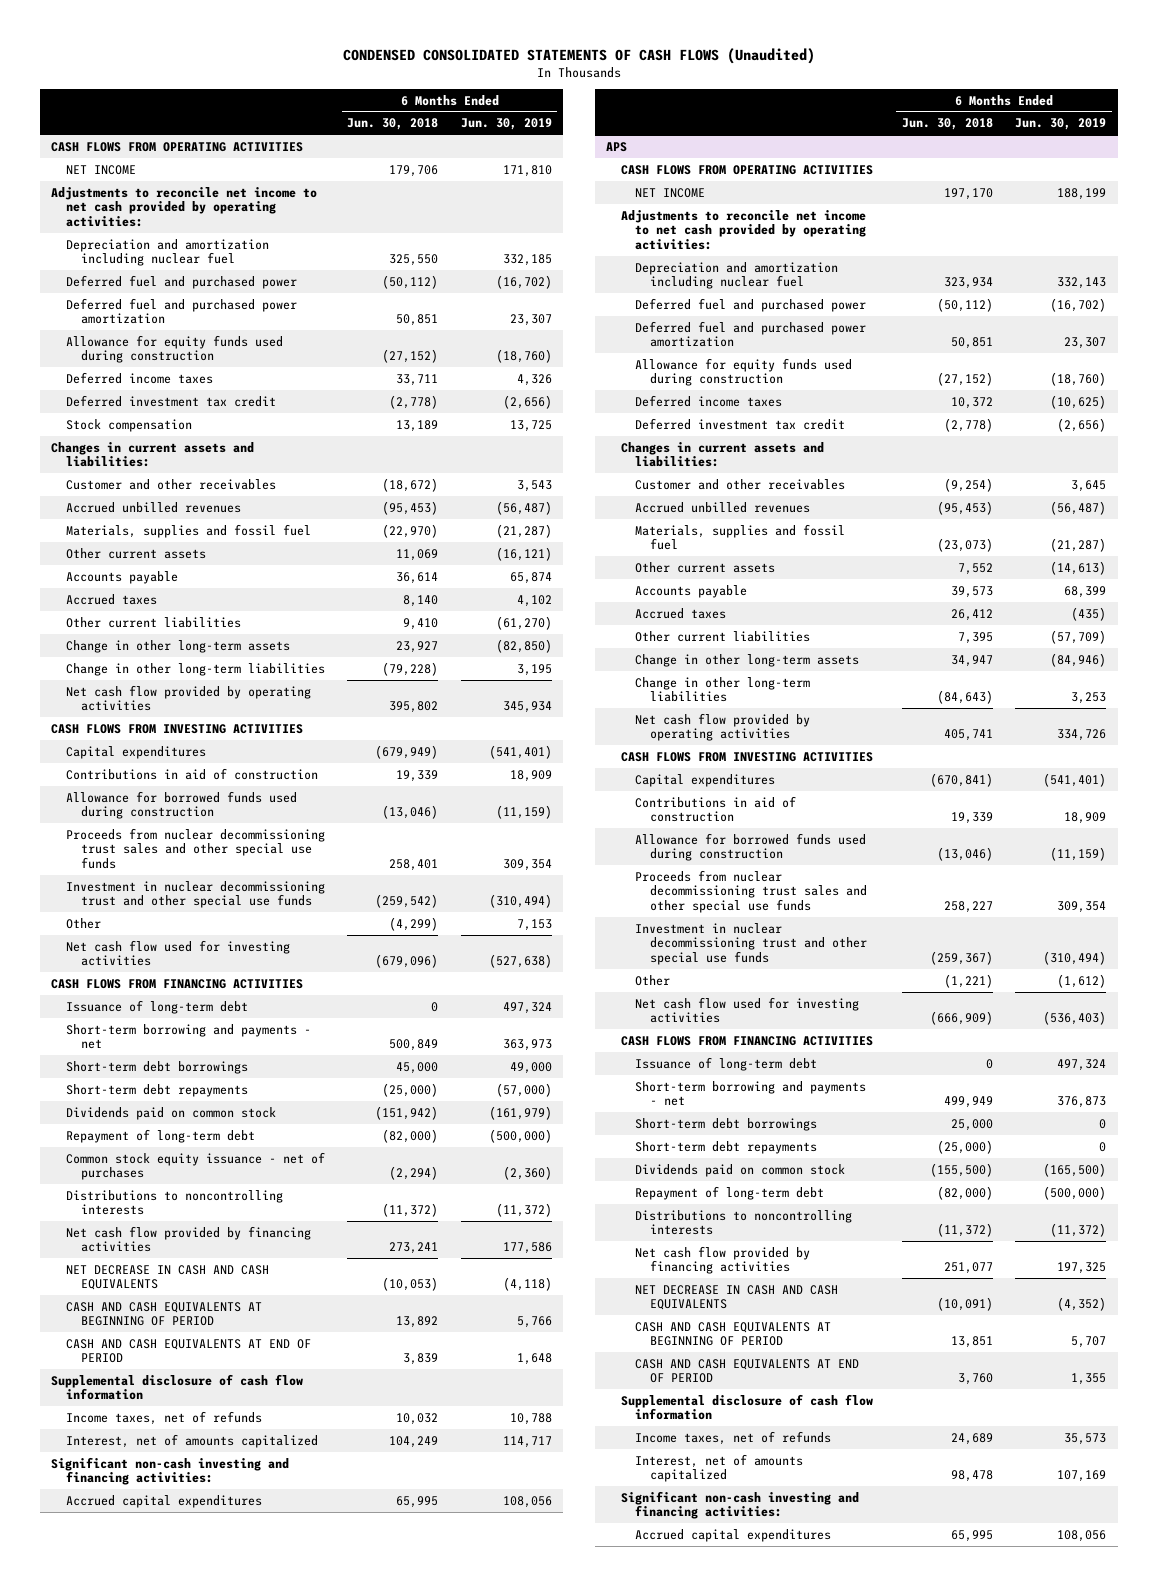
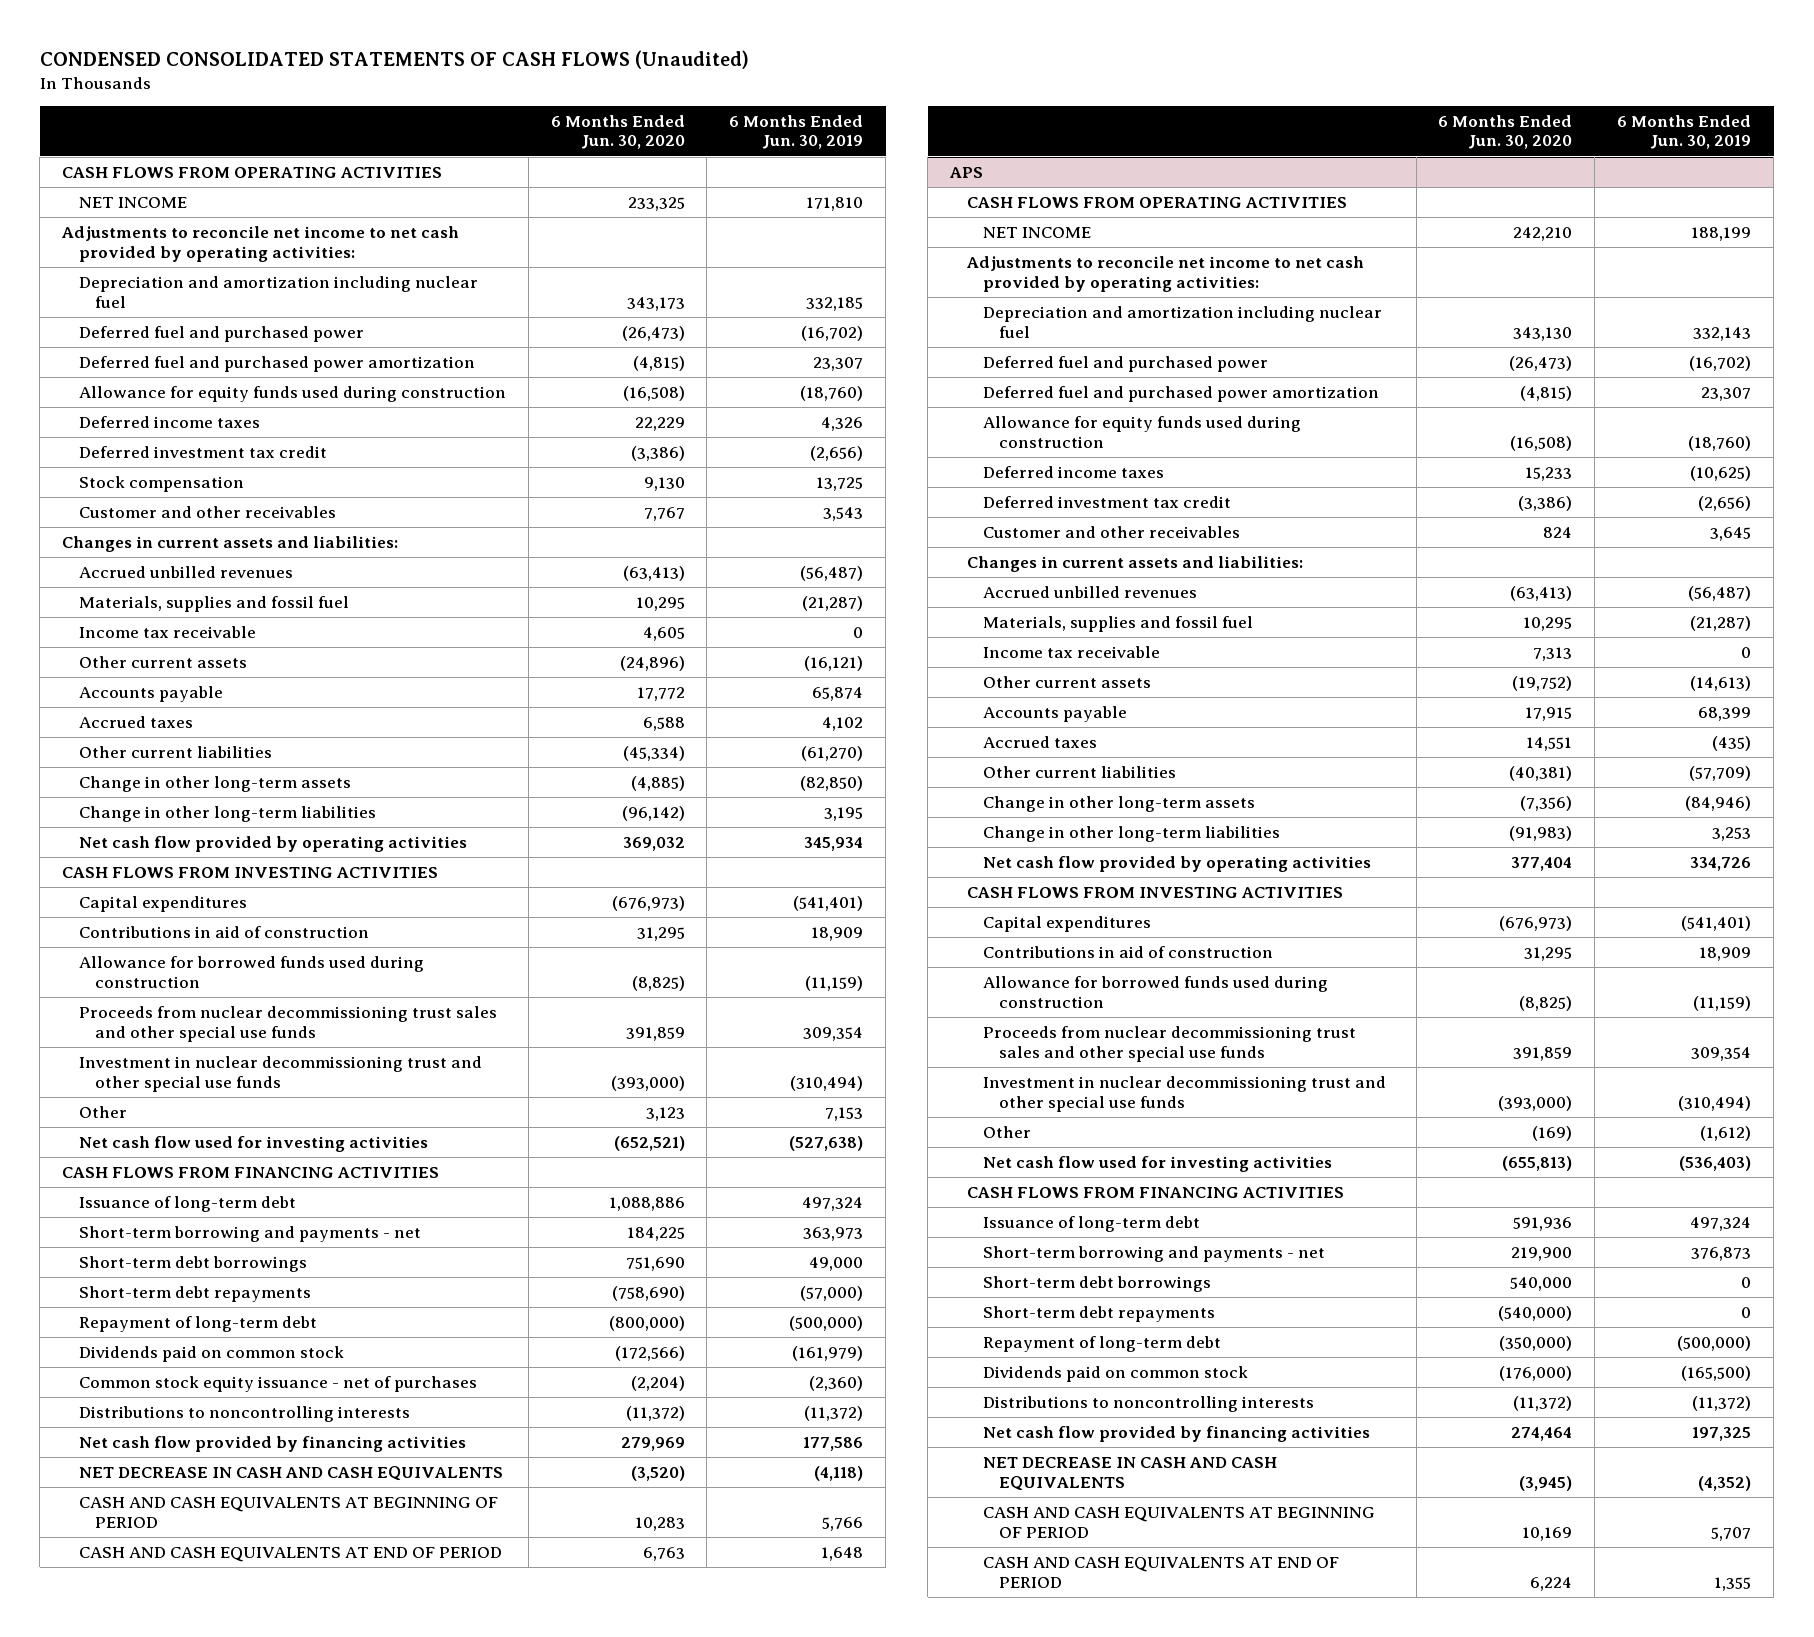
- | 6 Months Ended Jun. 30, 2018 | 6 Months Ended Jun. 30, 2019
+ | 6 Months Ended Jun. 30, 2020 | 6 Months Ended Jun. 30, 2019
moved down: Changes in current assets and liabilities:
+ Income tax receivable | 4,605 | 0
moved down: Dividends paid on common stock | (172,566) | (161,979)
- Supplemental disclosure of cash flow information
- Income taxes, net of refunds | 10,032 | 10,788
- Interest, net of amounts capitalized | 104,249 | 114,717
- Significant non-cash investing and financing activities:
- Accrued capital expenditures | 65,995 | 108,056
@ APS
moved down: Changes in current assets and liabilities:
+ Income tax receivable | 7,313 | 0
moved down: Dividends paid on common stock | (176,000) | (165,500)
- Supplemental disclosure of cash flow information
- Income taxes, net of refunds | 24,689 | 35,573
- Interest, net of amounts capitalized | 98,478 | 107,169
- Significant non-cash investing and financing activities:
- Accrued capital expenditures | 65,995 | 108,056

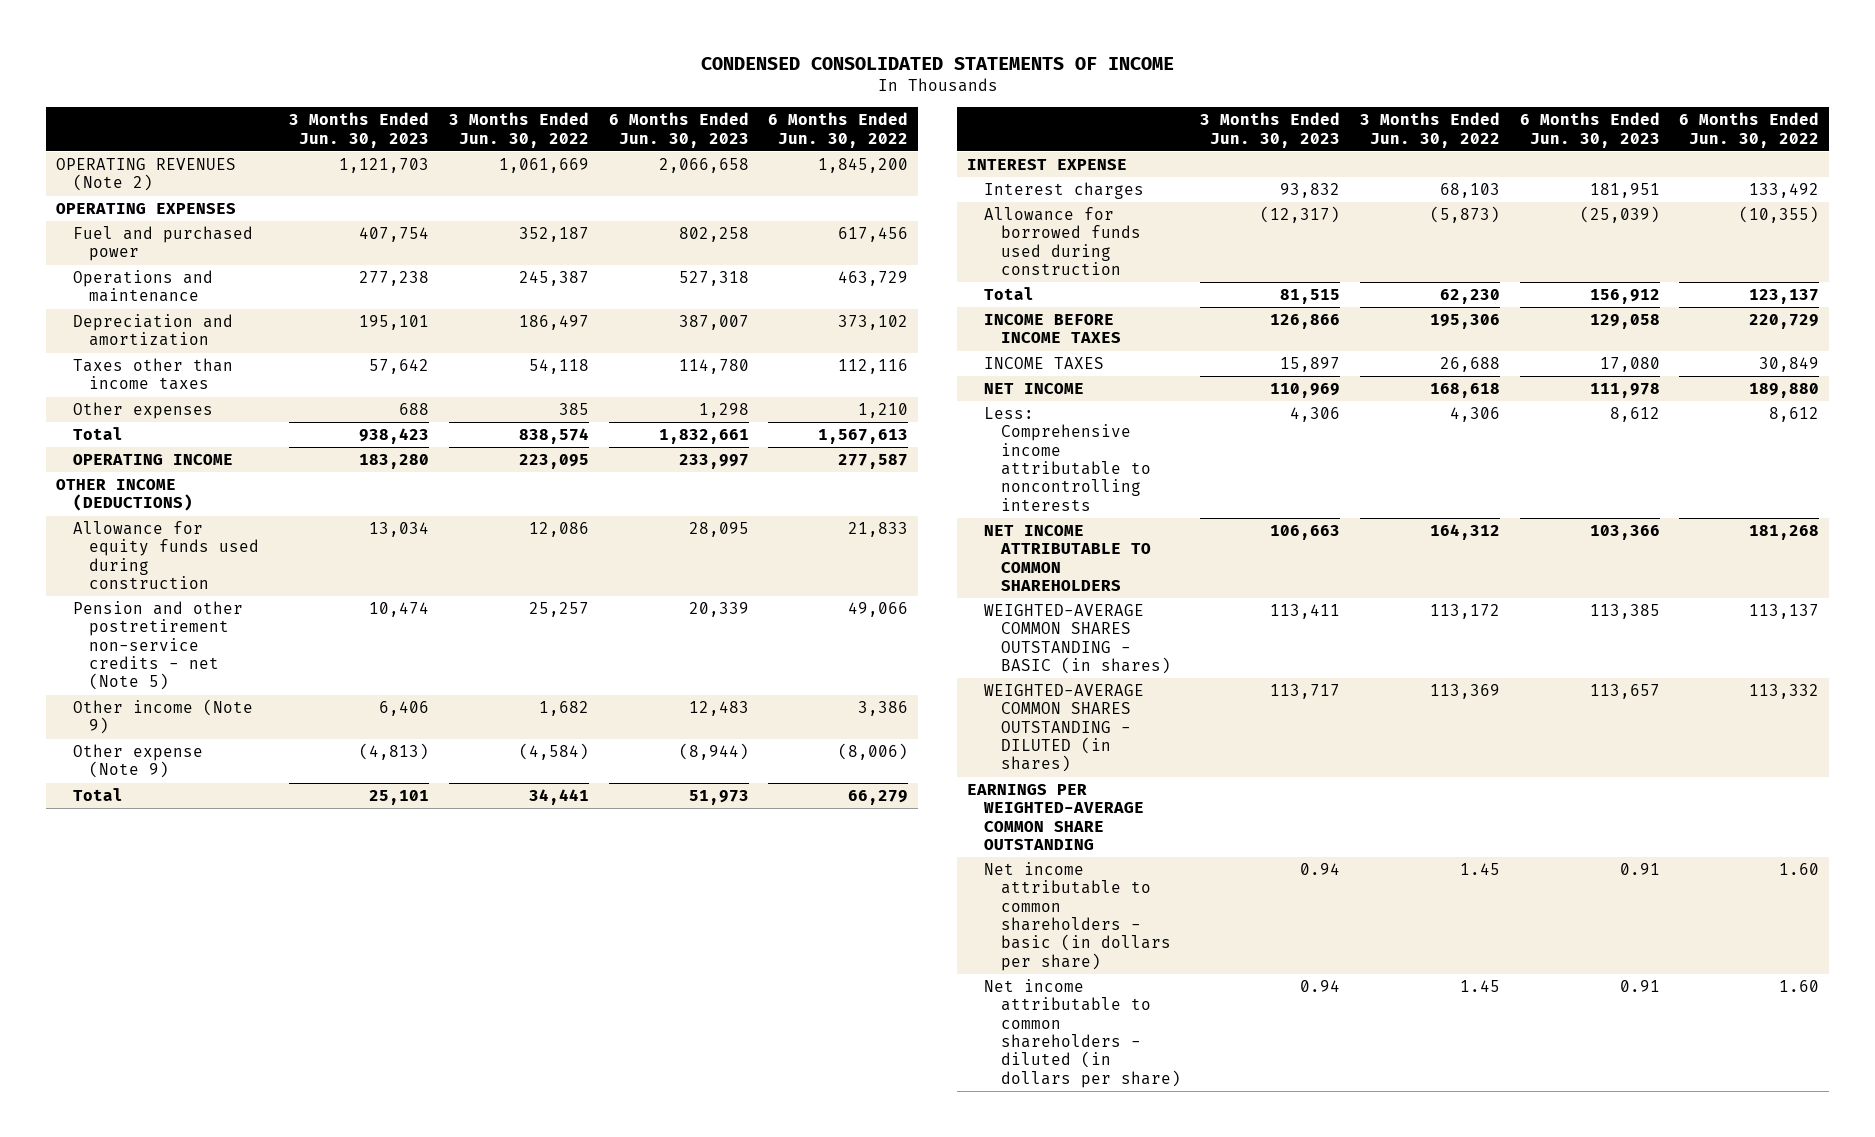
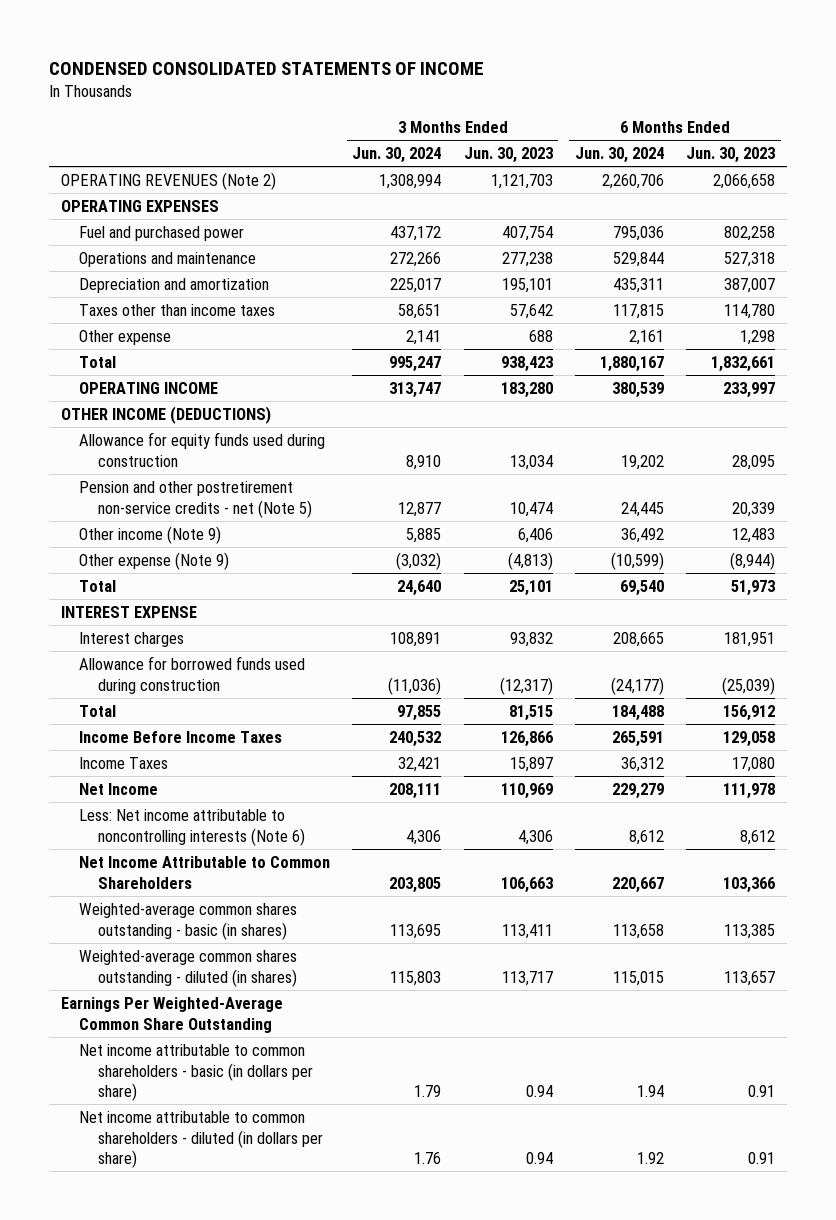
- | 3 Months Ended Jun. 30, 2023 | 3 Months Ended Jun. 30, 2022 | 6 Months Ended Jun. 30, 2023 | 6 Months Ended Jun. 30, 2022
+ | 3 Months Ended Jun. 30, 2024 | 3 Months Ended Jun. 30, 2023 | 6 Months Ended Jun. 30, 2024 | 6 Months Ended Jun. 30, 2023
- Other expenses | 688 | 385 | 1,298 | 1,210
+ Other expense | 2,141 | 688 | 2,161 | 1,298
- INCOME BEFORE INCOME TAXES | 126,866 | 195,306 | 129,058 | 220,729
- INCOME TAXES | 15,897 | 26,688 | 17,080 | 30,849
- NET INCOME | 110,969 | 168,618 | 111,978 | 189,880
- Less: Comprehensive income attributable to noncontrolling interests | 4,306 | 4,306 | 8,612 | 8,612
- NET INCOME ATTRIBUTABLE TO COMMON SHAREHOLDERS | 106,663 | 164,312 | 103,366 | 181,268
- WEIGHTED-AVERAGE COMMON SHARES OUTSTANDING - BASIC (in shares) | 113,411 | 113,172 | 113,385 | 113,137
- WEIGHTED-AVERAGE COMMON SHARES OUTSTANDING - DILUTED (in shares) | 113,717 | 113,369 | 113,657 | 113,332
- EARNINGS PER WEIGHTED-AVERAGE COMMON SHARE OUTSTANDING
+ Income Before Income Taxes | 240,532 | 126,866 | 265,591 | 129,058
+ Income Taxes | 32,421 | 15,897 | 36,312 | 17,080
+ Net Income | 208,111 | 110,969 | 229,279 | 111,978
+ Less: Net income attributable to noncontrolling interests (Note 6) | 4,306 | 4,306 | 8,612 | 8,612
+ Net Income Attributable to Common Shareholders | 203,805 | 106,663 | 220,667 | 103,366
+ Weighted-average common shares outstanding - basic (in shares) | 113,695 | 113,411 | 113,658 | 113,385
+ Weighted-average common shares outstanding - diluted (in shares) | 115,803 | 113,717 | 115,015 | 113,657
+ Earnings Per Weighted-Average Common Share Outstanding

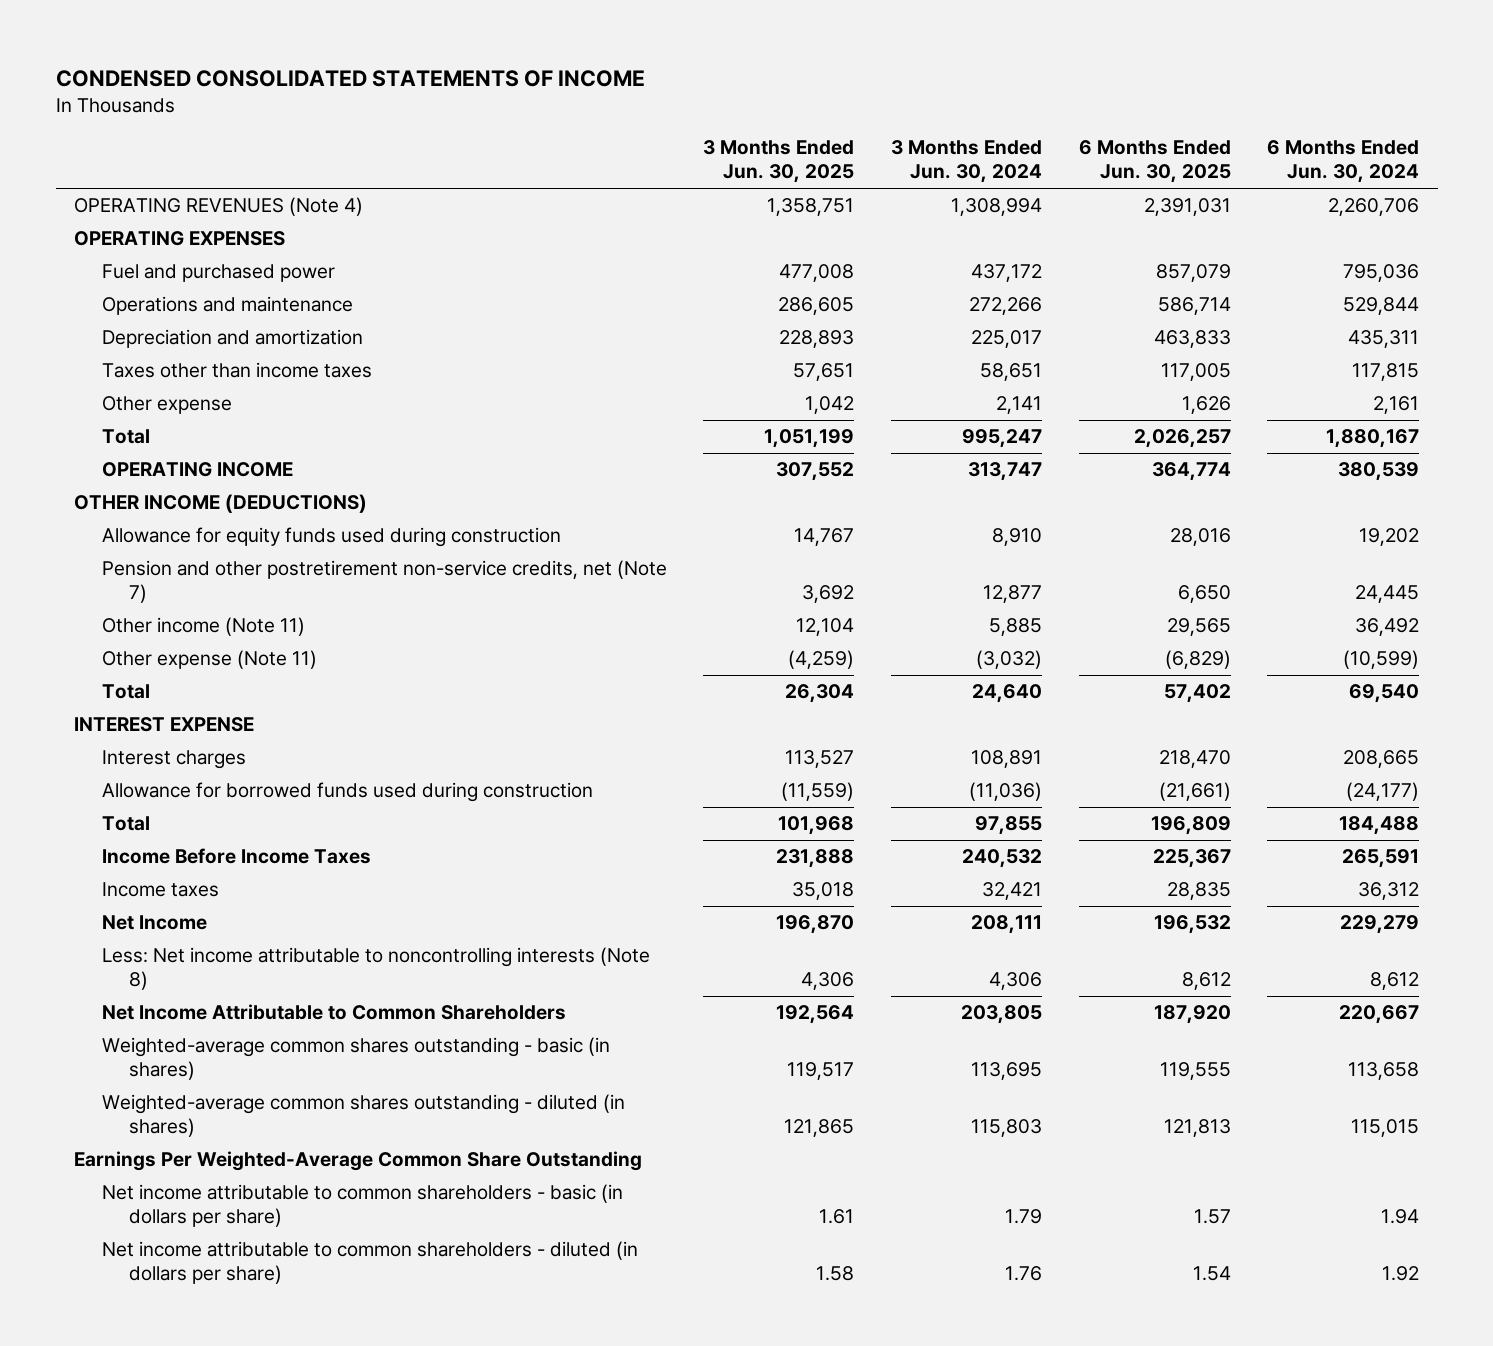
- | 3 Months Ended Jun. 30, 2024 | 3 Months Ended Jun. 30, 2023 | 6 Months Ended Jun. 30, 2024 | 6 Months Ended Jun. 30, 2023
+ | 3 Months Ended Jun. 30, 2025 | 3 Months Ended Jun. 30, 2024 | 6 Months Ended Jun. 30, 2025 | 6 Months Ended Jun. 30, 2024
- OPERATING REVENUES (Note 2) | 1,308,994 | 1,121,703 | 2,260,706 | 2,066,658
+ OPERATING REVENUES (Note 4) | 1,358,751 | 1,308,994 | 2,391,031 | 2,260,706
- Pension and other postretirement non-service credits - net (Note 5) | 12,877 | 10,474 | 24,445 | 20,339
- Other income (Note 9) | 5,885 | 6,406 | 36,492 | 12,483
- Other expense (Note 9) | (3,032) | (4,813) | (10,599) | (8,944)
+ Pension and other postretirement non-service credits, net (Note 7) | 3,692 | 12,877 | 6,650 | 24,445
+ Other income (Note 11) | 12,104 | 5,885 | 29,565 | 36,492
+ Other expense (Note 11) | (4,259) | (3,032) | (6,829) | (10,599)
- Income Taxes | 32,421 | 15,897 | 36,312 | 17,080
+ Income taxes | 35,018 | 32,421 | 28,835 | 36,312
- Less: Net income attributable to noncontrolling interests (Note 6) | 4,306 | 4,306 | 8,612 | 8,612
+ Less: Net income attributable to noncontrolling interests (Note 8) | 4,306 | 4,306 | 8,612 | 8,612

